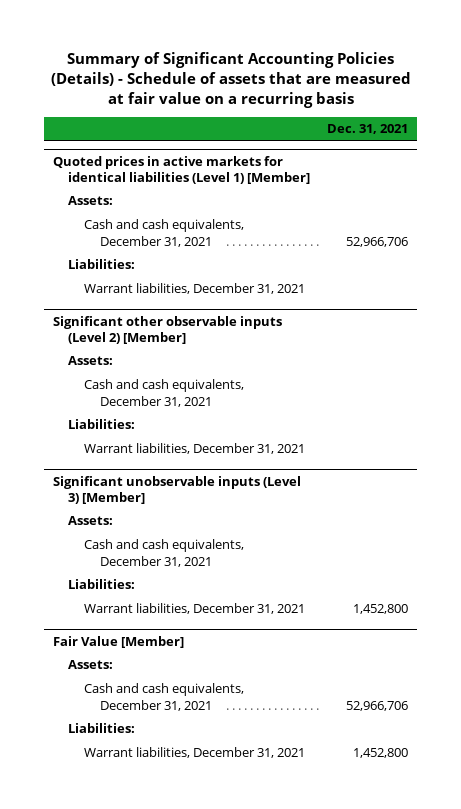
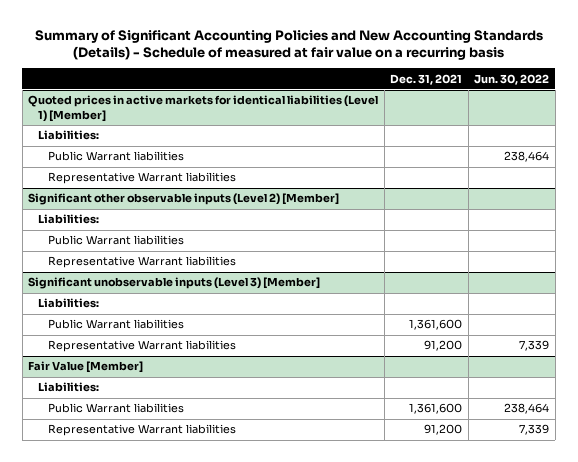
- Summary of Significant Accounting Policies (Details) - Schedule of assets that are measured at fair value on a recurring basis
+ Summary of Significant Accounting Policies and New Accounting Standards (Details) - Schedule of measured at fair value on a recurring basis
- | Dec. 31, 2021
+ | Dec. 31, 2021 | Jun. 30, 2022
@ Quoted prices in active markets for identical liabilities (Level 1) [Member]
- Assets:
- Cash and cash equivalents, December 31, 2021 | 52,966,706
- Warrant liabilities, December 31, 2021
+ Public Warrant liabilities | | 238,464
+ Representative Warrant liabilities
@ Significant other observable inputs (Level 2) [Member]
- Assets:
- Cash and cash equivalents, December 31, 2021
- Warrant liabilities, December 31, 2021
+ Public Warrant liabilities
+ Representative Warrant liabilities
@ Significant unobservable inputs (Level 3) [Member]
- Assets:
- Cash and cash equivalents, December 31, 2021
- Warrant liabilities, December 31, 2021 | 1,452,800
+ Public Warrant liabilities | 1,361,600 |
+ Representative Warrant liabilities | 91,200 | 7,339
@ Fair Value [Member]
- Assets:
- Cash and cash equivalents, December 31, 2021 | 52,966,706
- Warrant liabilities, December 31, 2021 | 1,452,800
+ Public Warrant liabilities | 1,361,600 | 238,464
+ Representative Warrant liabilities | 91,200 | 7,339

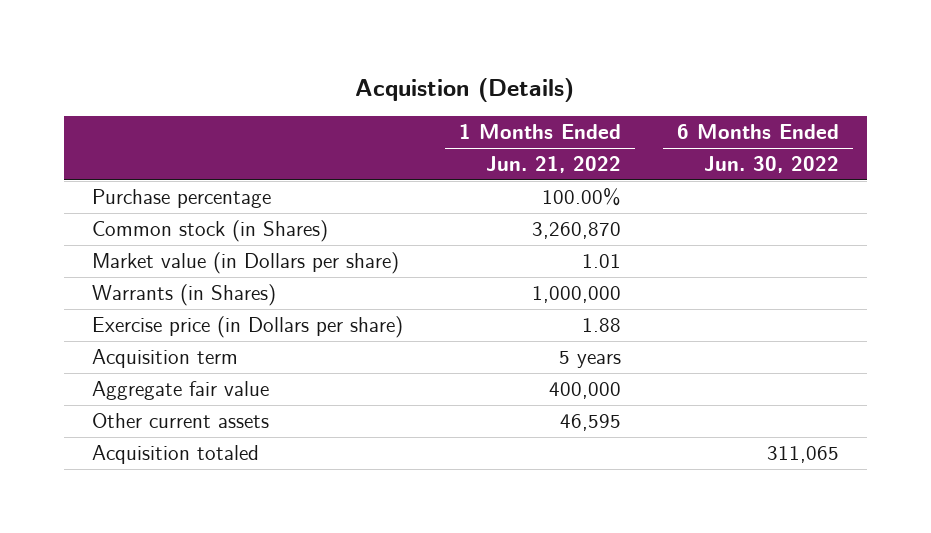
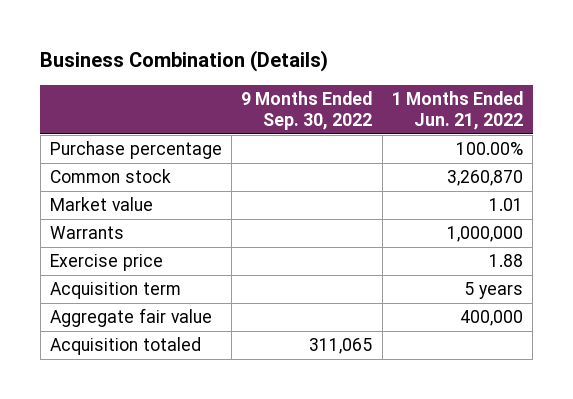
- Acquistion (Details)
+ Business Combination (Details)
- | 1 Months Ended Jun. 21, 2022 | 6 Months Ended Jun. 30, 2022
+ | 9 Months Ended Sep. 30, 2022 | 1 Months Ended Jun. 21, 2022
- Common stock (in Shares) | 3,260,870 |
- Market value (in Dollars per share) | 1.01 |
- Warrants (in Shares) | 1,000,000 |
- Exercise price (in Dollars per share) | 1.88 |
+ Common stock | | 3,260,870
+ Market value | | 1.01
+ Warrants | | 1,000,000
+ Exercise price | | 1.88
- Other current assets | 46,595 |

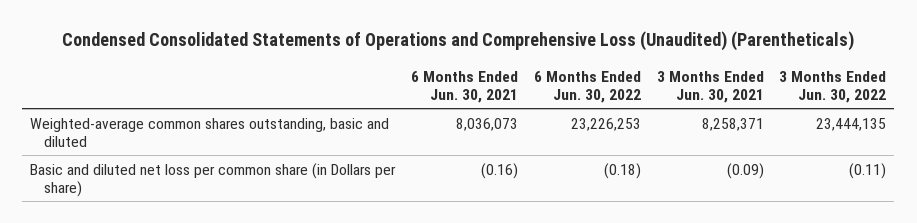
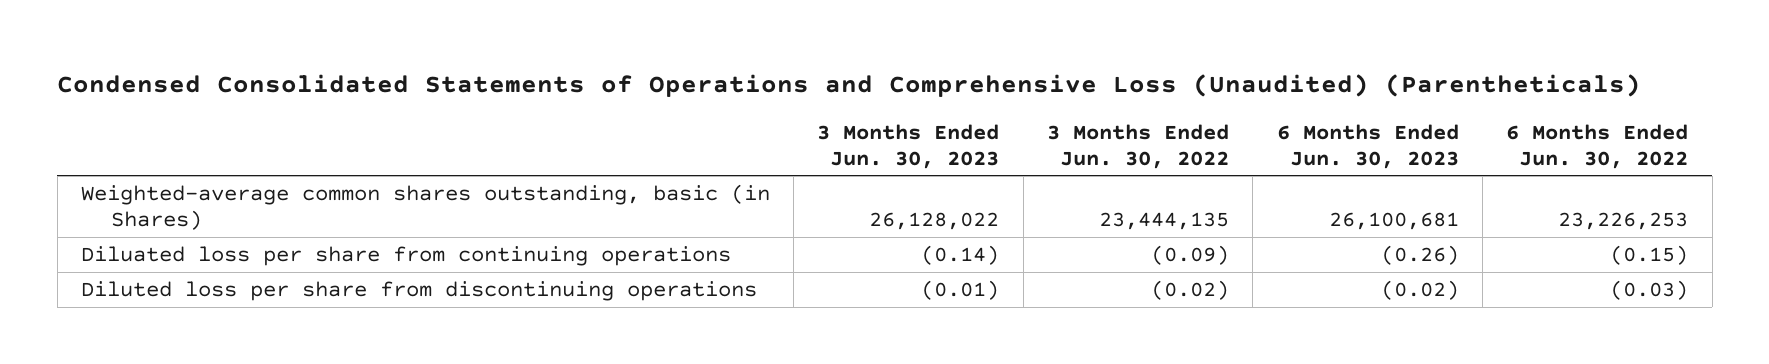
- | 6 Months Ended Jun. 30, 2021 | 6 Months Ended Jun. 30, 2022 | 3 Months Ended Jun. 30, 2021 | 3 Months Ended Jun. 30, 2022
+ | 3 Months Ended Jun. 30, 2023 | 3 Months Ended Jun. 30, 2022 | 6 Months Ended Jun. 30, 2023 | 6 Months Ended Jun. 30, 2022
- Weighted-average common shares outstanding, basic and diluted | 8,036,073 | 23,226,253 | 8,258,371 | 23,444,135
- Basic and diluted net loss per common share (in Dollars per share) | (0.16) | (0.18) | (0.09) | (0.11)
+ Weighted-average common shares outstanding, basic (in Shares) | 26,128,022 | 23,444,135 | 26,100,681 | 23,226,253
+ Diluated loss per share from continuing operations | (0.14) | (0.09) | (0.26) | (0.15)
+ Diluted loss per share from discontinuing operations | (0.01) | (0.02) | (0.02) | (0.03)

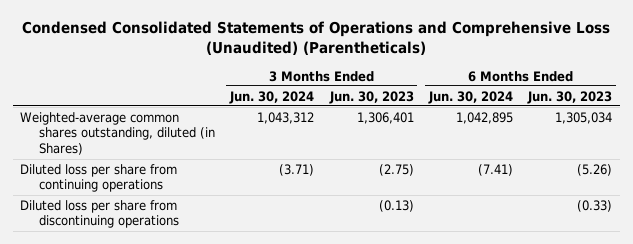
- | 3 Months Ended Jun. 30, 2023 | 3 Months Ended Jun. 30, 2022 | 6 Months Ended Jun. 30, 2023 | 6 Months Ended Jun. 30, 2022
+ | 3 Months Ended Jun. 30, 2024 | 3 Months Ended Jun. 30, 2023 | 6 Months Ended Jun. 30, 2024 | 6 Months Ended Jun. 30, 2023
- Weighted-average common shares outstanding, basic (in Shares) | 26,128,022 | 23,444,135 | 26,100,681 | 23,226,253
- Diluated loss per share from continuing operations | (0.14) | (0.09) | (0.26) | (0.15)
- Diluted loss per share from discontinuing operations | (0.01) | (0.02) | (0.02) | (0.03)
+ Weighted-average common shares outstanding, diluted (in Shares) | 1,043,312 | 1,306,401 | 1,042,895 | 1,305,034
+ Diluted loss per share from continuing operations | (3.71) | (2.75) | (7.41) | (5.26)
+ Diluted loss per share from discontinuing operations | | (0.13) | | (0.33)

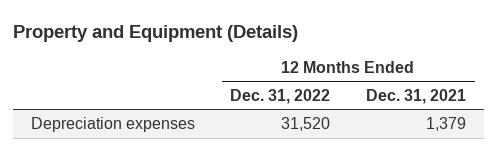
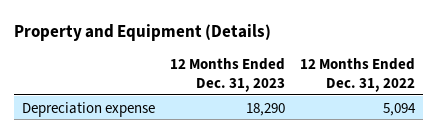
- | 12 Months Ended Dec. 31, 2022 | 12 Months Ended Dec. 31, 2021
+ | 12 Months Ended Dec. 31, 2023 | 12 Months Ended Dec. 31, 2022
- Depreciation expenses | 31,520 | 1,379
+ Depreciation expense | 18,290 | 5,094

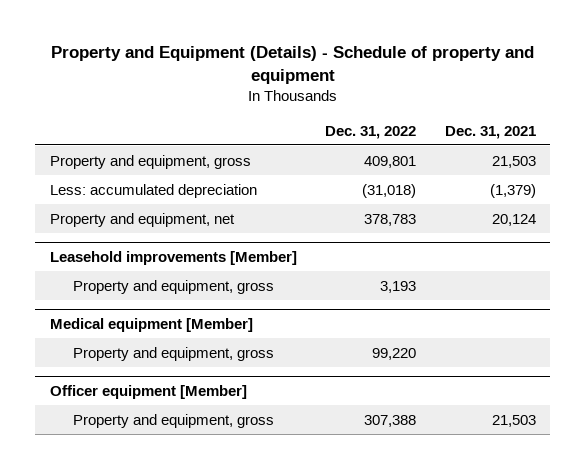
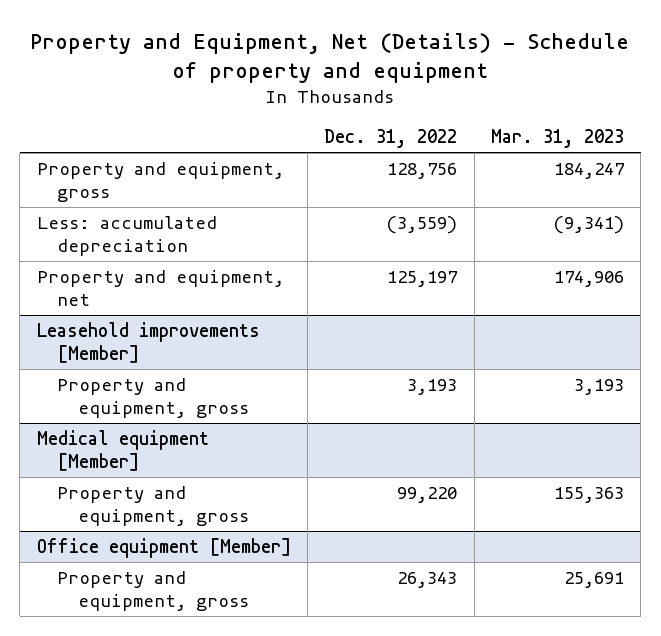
- Property and Equipment (Details) - Schedule of property and equipment
+ Property and Equipment, Net (Details) - Schedule of property and equipment
- | Dec. 31, 2022 | Dec. 31, 2021
+ | Dec. 31, 2022 | Mar. 31, 2023
- Property and equipment, gross | 409,801 | 21,503
- Less: accumulated depreciation | (31,018) | (1,379)
- Property and equipment, net | 378,783 | 20,124
+ Property and equipment, gross | 128,756 | 184,247
+ Less: accumulated depreciation | (3,559) | (9,341)
+ Property and equipment, net | 125,197 | 174,906
- Officer equipment [Member]
- Property and equipment, gross | 307,388 | 21,503
+ Office equipment [Member]
+ Property and equipment, gross | 26,343 | 25,691

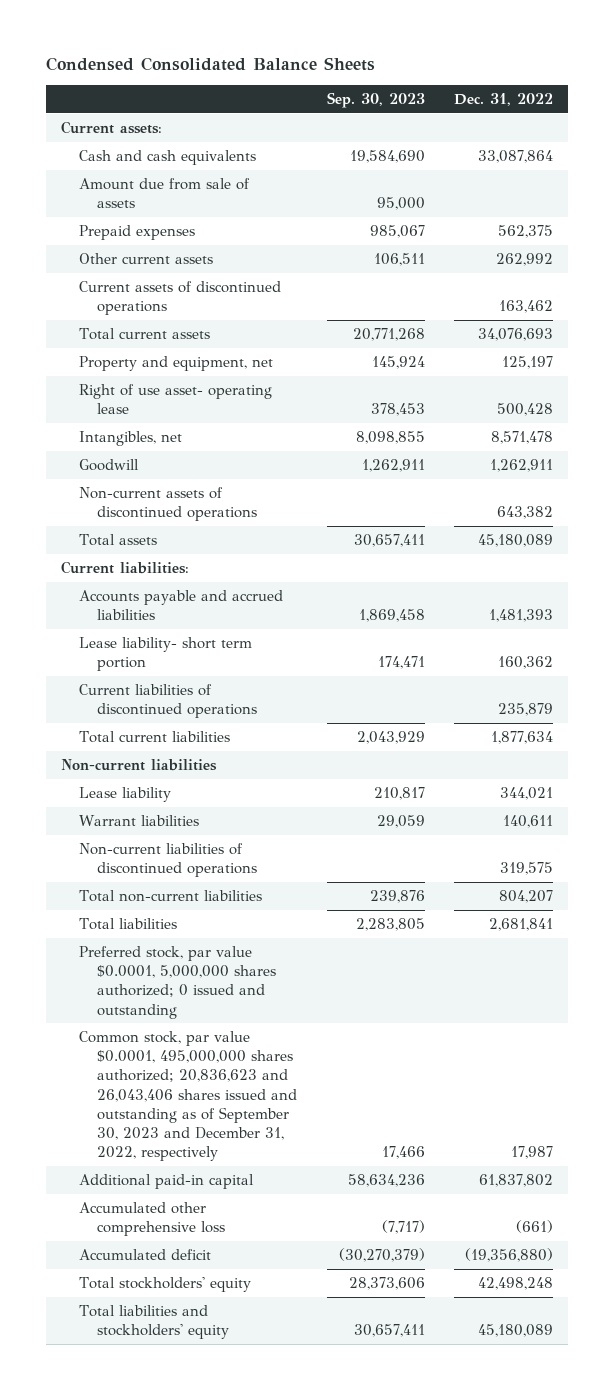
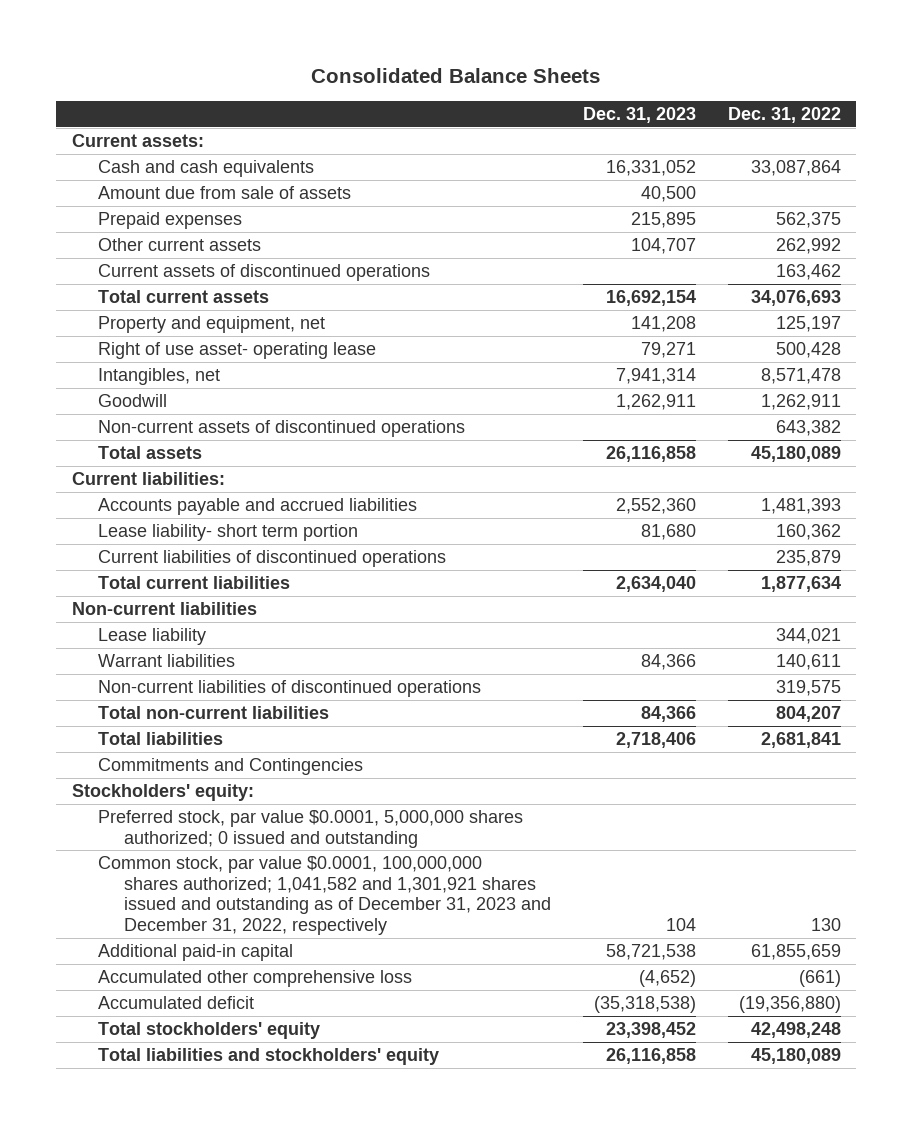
- Condensed Consolidated Balance Sheets
+ Consolidated Balance Sheets
- | Sep. 30, 2023 | Dec. 31, 2022
+ | Dec. 31, 2023 | Dec. 31, 2022
+ Commitments and Contingencies
+ Stockholders' equity:
- Common stock, par value $0.0001, 495,000,000 shares authorized; 20,836,623 and 26,043,406 shares issued and outstanding as of September 30, 2023 and December 31, 2022, respectively | 17,466 | 17,987
- Additional paid-in capital | 58,634,236 | 61,837,802
+ Common stock, par value $0.0001, 100,000,000 shares authorized; 1,041,582 and 1,301,921 shares issued and outstanding as of December 31, 2023 and December 31, 2022, respectively | 104 | 130
+ Additional paid-in capital | 58,721,538 | 61,855,659

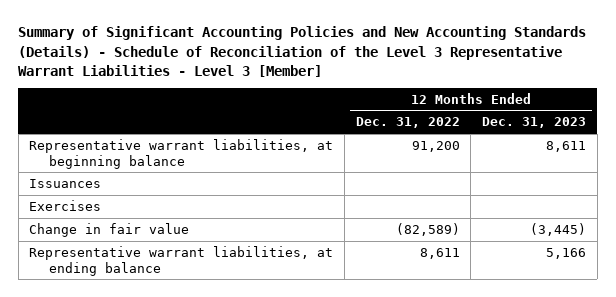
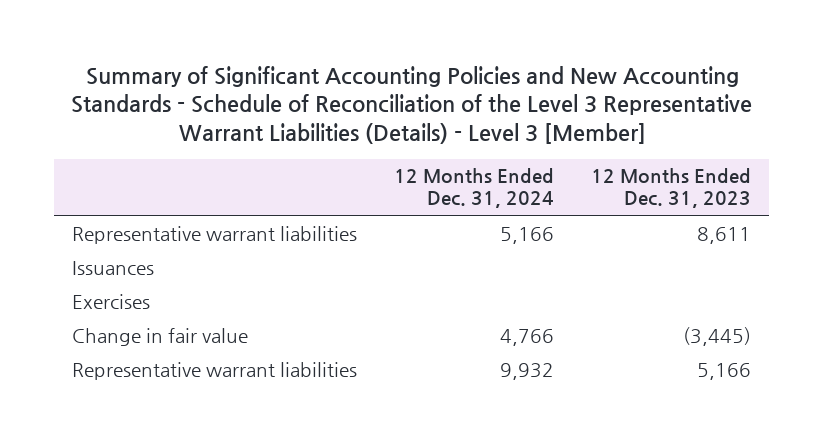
- Summary of Significant Accounting Policies and New Accounting Standards (Details) - Schedule of Reconciliation of the Level 3 Representative Warrant Liabilities - Level 3 [Member]
+ Summary of Significant Accounting Policies and New Accounting Standards - Schedule of Reconciliation of the Level 3 Representative Warrant Liabilities (Details) - Level 3 [Member]
- | 12 Months Ended Dec. 31, 2022 | 12 Months Ended Dec. 31, 2023
+ | 12 Months Ended Dec. 31, 2024 | 12 Months Ended Dec. 31, 2023
- Representative warrant liabilities, at beginning balance | 91,200 | 8,611
+ Representative warrant liabilities | 5,166 | 8,611
- Representative warrant liabilities, at ending balance | 8,611 | 5,166
+ Representative warrant liabilities | 9,932 | 5,166

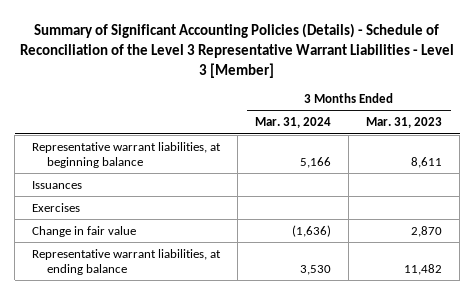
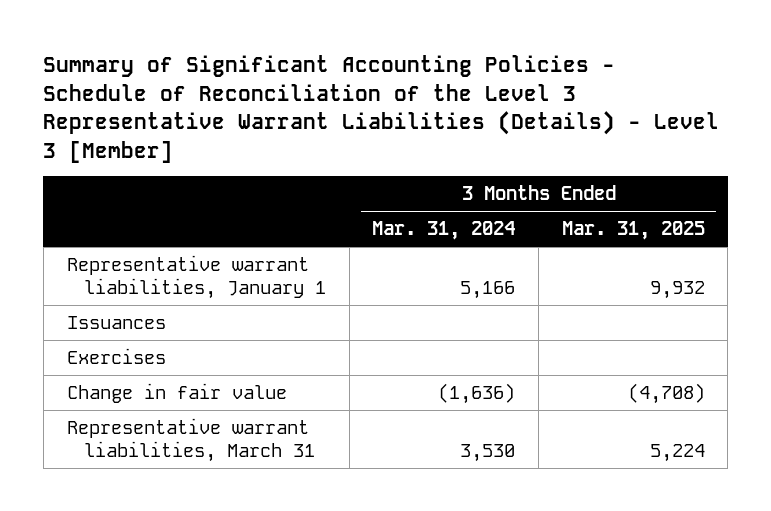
- Summary of Significant Accounting Policies (Details) - Schedule of Reconciliation of the Level 3 Representative Warrant Liabilities - Level 3 [Member]
+ Summary of Significant Accounting Policies - Schedule of Reconciliation of the Level 3 Representative Warrant Liabilities (Details) - Level 3 [Member]
- | 3 Months Ended Mar. 31, 2024 | 3 Months Ended Mar. 31, 2023
+ | 3 Months Ended Mar. 31, 2024 | 3 Months Ended Mar. 31, 2025
- Representative warrant liabilities, at beginning balance | 5,166 | 8,611
+ Representative warrant liabilities, January 1 | 5,166 | 9,932
- Representative warrant liabilities, at ending balance | 3,530 | 11,482
+ Representative warrant liabilities, March 31 | 3,530 | 5,224

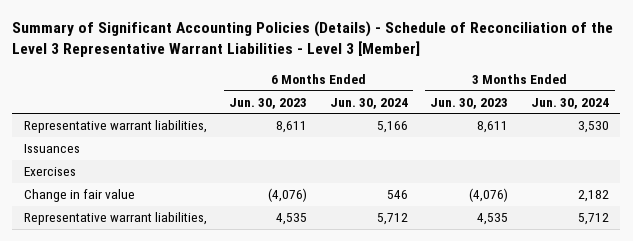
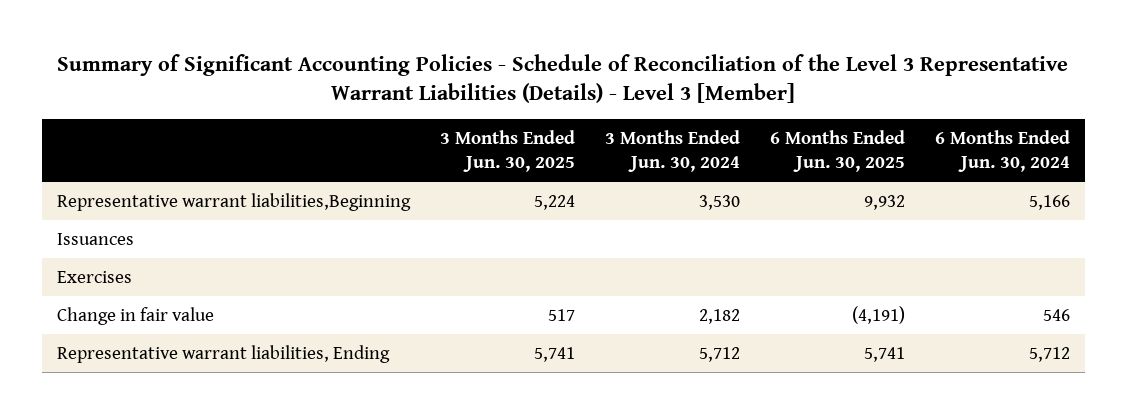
- Summary of Significant Accounting Policies (Details) - Schedule of Reconciliation of the Level 3 Representative Warrant Liabilities - Level 3 [Member]
+ Summary of Significant Accounting Policies - Schedule of Reconciliation of the Level 3 Representative Warrant Liabilities (Details) - Level 3 [Member]
- | 6 Months Ended Jun. 30, 2023 | 6 Months Ended Jun. 30, 2024 | 3 Months Ended Jun. 30, 2023 | 3 Months Ended Jun. 30, 2024
+ | 3 Months Ended Jun. 30, 2025 | 3 Months Ended Jun. 30, 2024 | 6 Months Ended Jun. 30, 2025 | 6 Months Ended Jun. 30, 2024
- Representative warrant liabilities, | 8,611 | 5,166 | 8,611 | 3,530
+ Representative warrant liabilities,Beginning | 5,224 | 3,530 | 9,932 | 5,166
- Representative warrant liabilities, | 4,535 | 5,712 | 4,535 | 5,712
+ Representative warrant liabilities, Ending | 5,741 | 5,712 | 5,741 | 5,712

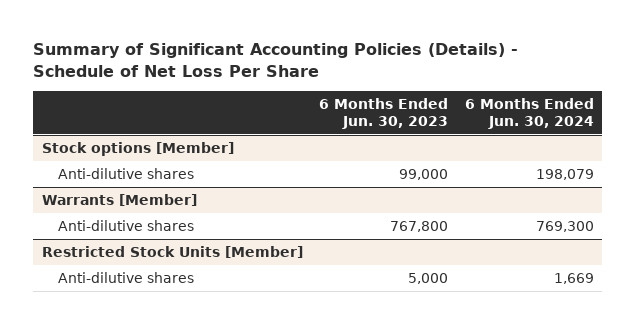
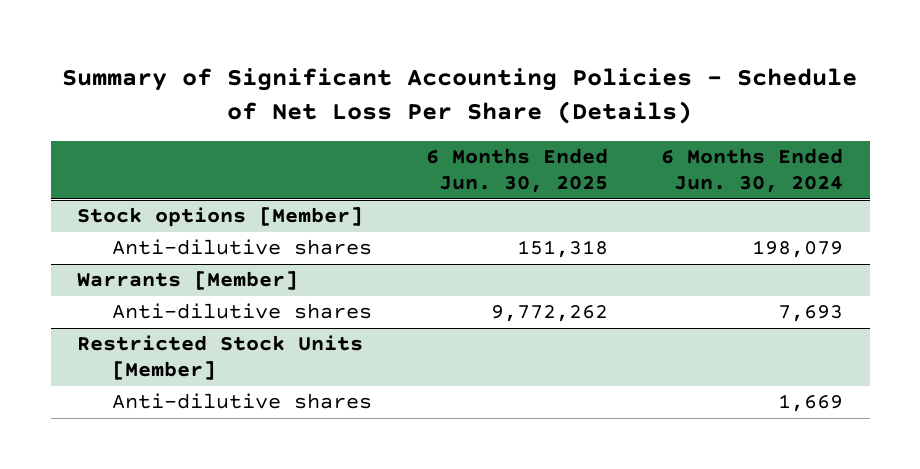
- Summary of Significant Accounting Policies (Details) - Schedule of Net Loss Per Share
+ Summary of Significant Accounting Policies - Schedule of Net Loss Per Share (Details)
- | 6 Months Ended Jun. 30, 2023 | 6 Months Ended Jun. 30, 2024
+ | 6 Months Ended Jun. 30, 2025 | 6 Months Ended Jun. 30, 2024
@ Warrants [Member]
- Anti-dilutive shares | 767,800 | 769,300
+ Anti-dilutive shares | 9,772,262 | 7,693

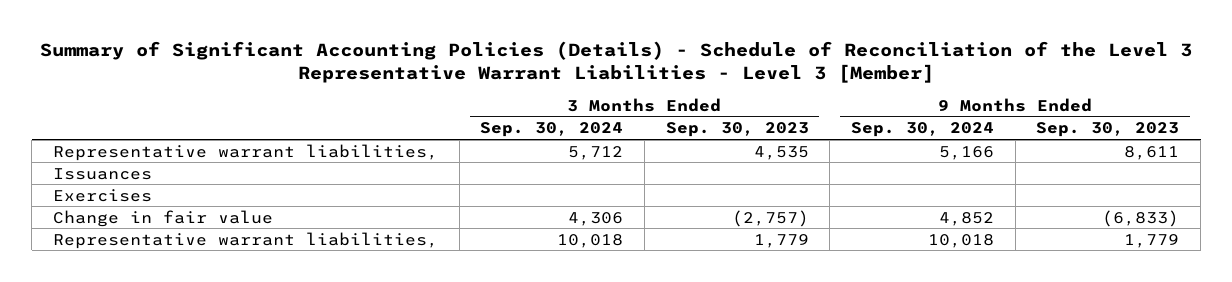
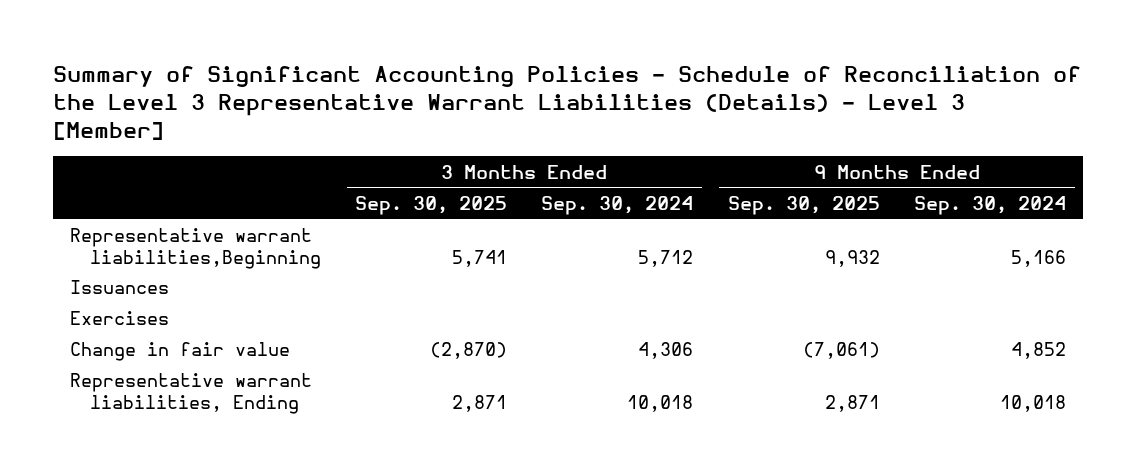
- Summary of Significant Accounting Policies (Details) - Schedule of Reconciliation of the Level 3 Representative Warrant Liabilities - Level 3 [Member]
+ Summary of Significant Accounting Policies - Schedule of Reconciliation of the Level 3 Representative Warrant Liabilities (Details) - Level 3 [Member]
- | 3 Months Ended Sep. 30, 2024 | 3 Months Ended Sep. 30, 2023 | 9 Months Ended Sep. 30, 2024 | 9 Months Ended Sep. 30, 2023
+ | 3 Months Ended Sep. 30, 2025 | 3 Months Ended Sep. 30, 2024 | 9 Months Ended Sep. 30, 2025 | 9 Months Ended Sep. 30, 2024
- Representative warrant liabilities, | 5,712 | 4,535 | 5,166 | 8,611
+ Representative warrant liabilities,Beginning | 5,741 | 5,712 | 9,932 | 5,166
- Representative warrant liabilities, | 10,018 | 1,779 | 10,018 | 1,779
+ Representative warrant liabilities, Ending | 2,871 | 10,018 | 2,871 | 10,018

